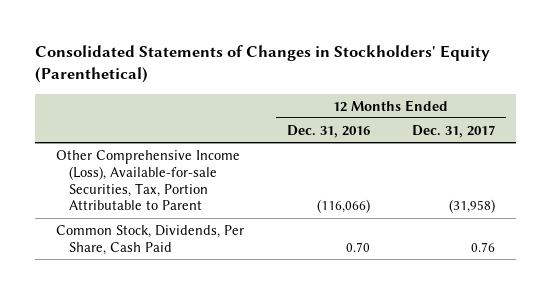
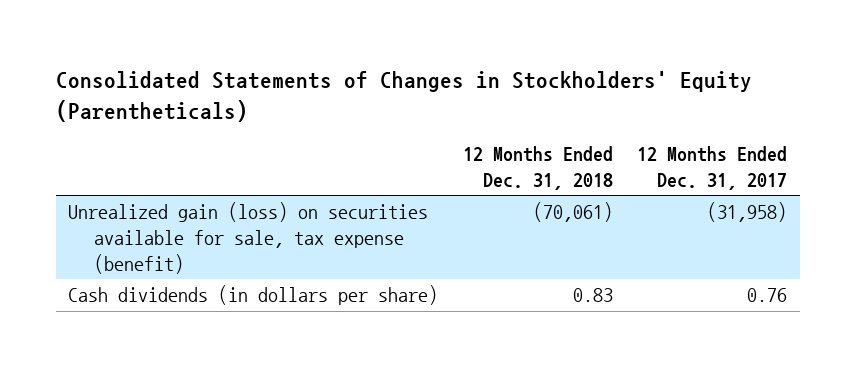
- Consolidated Statements of Changes in Stockholders' Equity (Parenthetical)
+ Consolidated Statements of Changes in Stockholders' Equity (Parentheticals)
- | 12 Months Ended Dec. 31, 2016 | 12 Months Ended Dec. 31, 2017
+ | 12 Months Ended Dec. 31, 2018 | 12 Months Ended Dec. 31, 2017
- Other Comprehensive Income (Loss), Available-for-sale Securities, Tax, Portion Attributable to Parent | (116,066) | (31,958)
- Common Stock, Dividends, Per Share, Cash Paid | 0.70 | 0.76
+ Unrealized gain (loss) on securities available for sale, tax expense (benefit) | (70,061) | (31,958)
+ Cash dividends (in dollars per share) | 0.83 | 0.76

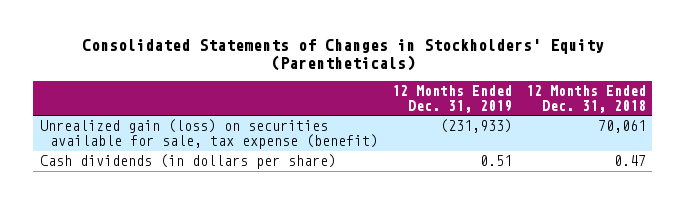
- | 12 Months Ended Dec. 31, 2018 | 12 Months Ended Dec. 31, 2017
+ | 12 Months Ended Dec. 31, 2019 | 12 Months Ended Dec. 31, 2018
- Unrealized gain (loss) on securities available for sale, tax expense (benefit) | (70,061) | (31,958)
- Cash dividends (in dollars per share) | 0.83 | 0.76
+ Unrealized gain (loss) on securities available for sale, tax expense (benefit) | (231,933) | 70,061
+ Cash dividends (in dollars per share) | 0.51 | 0.47

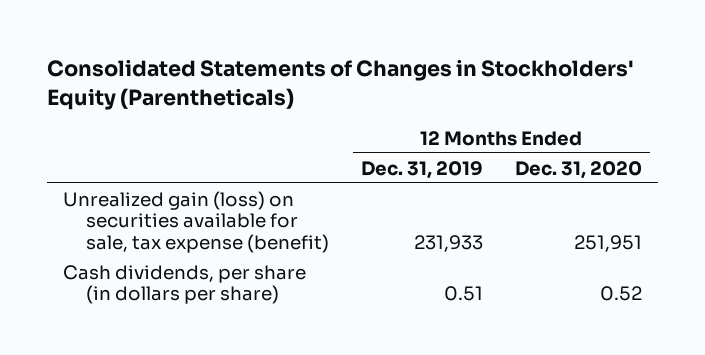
- | 12 Months Ended Dec. 31, 2019 | 12 Months Ended Dec. 31, 2018
+ | 12 Months Ended Dec. 31, 2019 | 12 Months Ended Dec. 31, 2020
- Unrealized gain (loss) on securities available for sale, tax expense (benefit) | (231,933) | 70,061
- Cash dividends (in dollars per share) | 0.51 | 0.47
+ Unrealized gain (loss) on securities available for sale, tax expense (benefit) | 231,933 | 251,951
+ Cash dividends, per share (in dollars per share) | 0.51 | 0.52

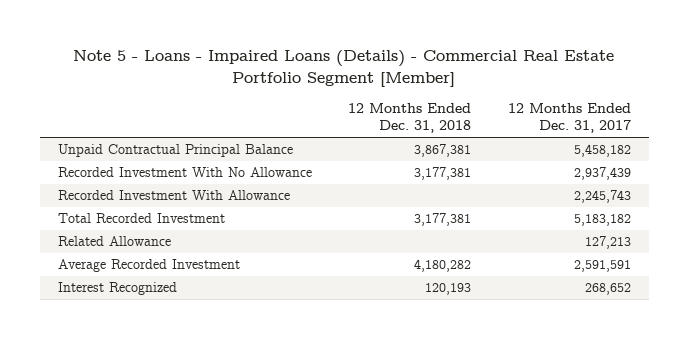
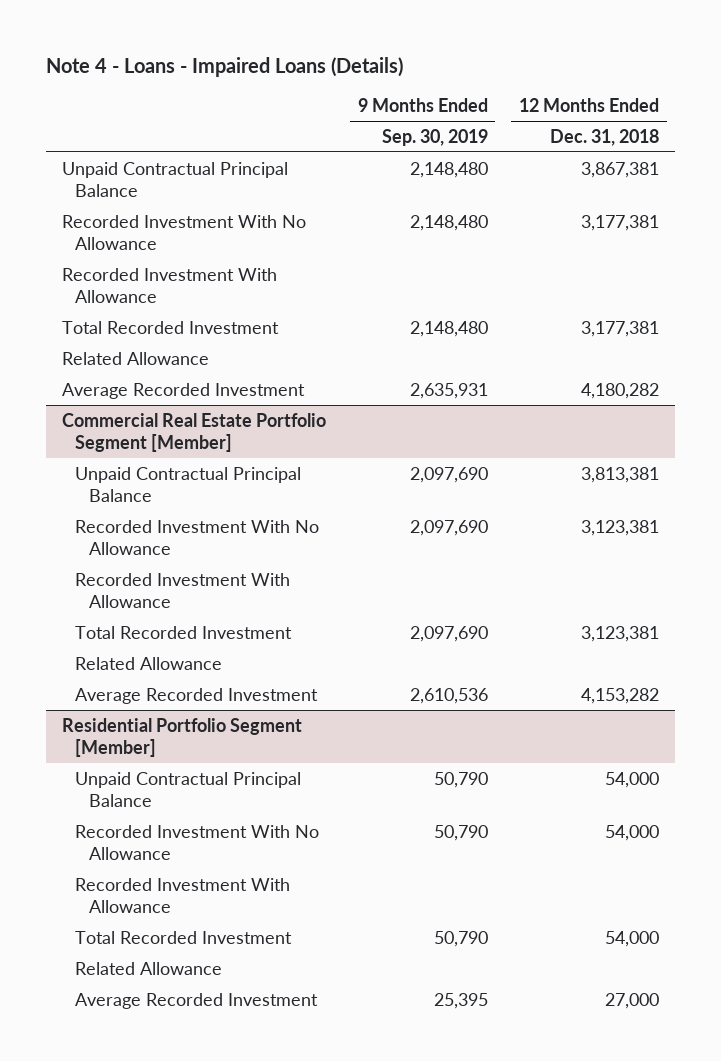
- Note 5 - Loans - Impaired Loans (Details) - Commercial Real Estate Portfolio Segment [Member]
+ Note 4 - Loans - Impaired Loans (Details)
- | 12 Months Ended Dec. 31, 2018 | 12 Months Ended Dec. 31, 2017
+ | 9 Months Ended Sep. 30, 2019 | 12 Months Ended Dec. 31, 2018
- Interest Recognized | 120,193 | 268,652
+ Commercial Real Estate Portfolio Segment [Member]
+ Unpaid Contractual Principal Balance | 2,097,690 | 3,813,381
+ Recorded Investment With No Allowance | 2,097,690 | 3,123,381
+ Recorded Investment With Allowance
+ Total Recorded Investment | 2,097,690 | 3,123,381
+ Related Allowance
+ Average Recorded Investment | 2,610,536 | 4,153,282
+ Residential Portfolio Segment [Member]
+ Unpaid Contractual Principal Balance | 50,790 | 54,000
+ Recorded Investment With No Allowance | 50,790 | 54,000
+ Recorded Investment With Allowance
+ Total Recorded Investment | 50,790 | 54,000
+ Related Allowance
+ Average Recorded Investment | 25,395 | 27,000

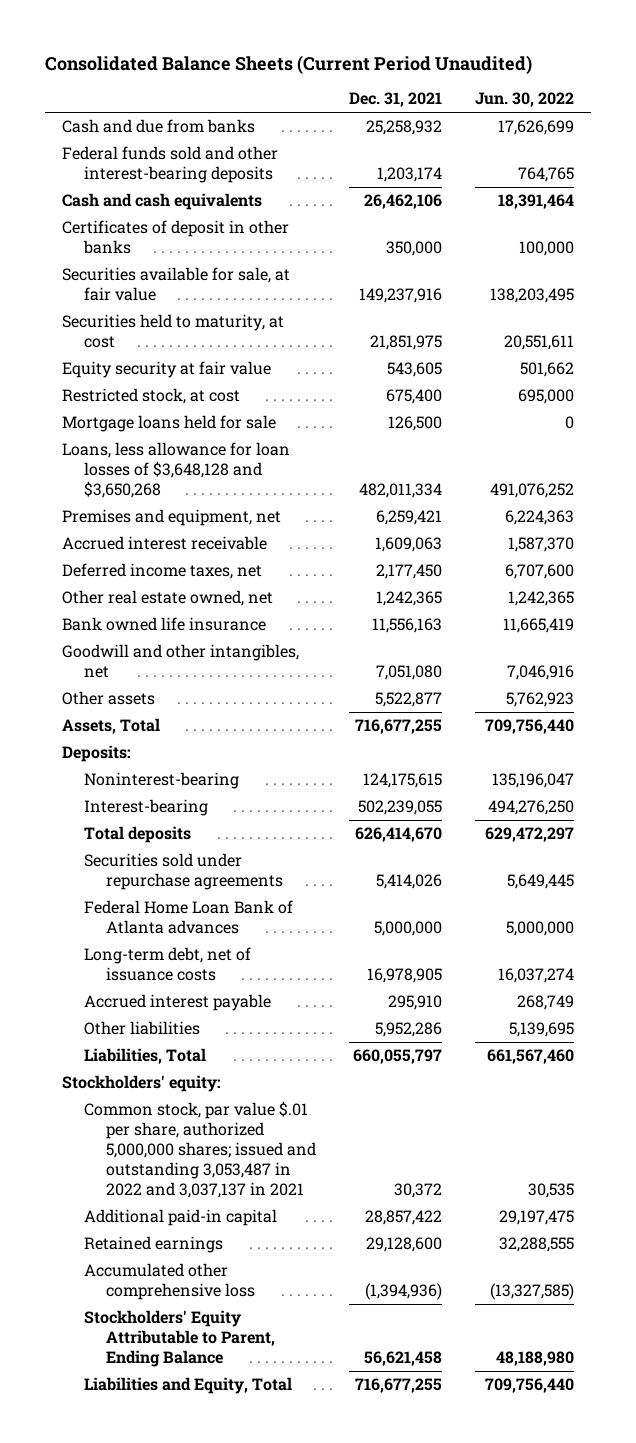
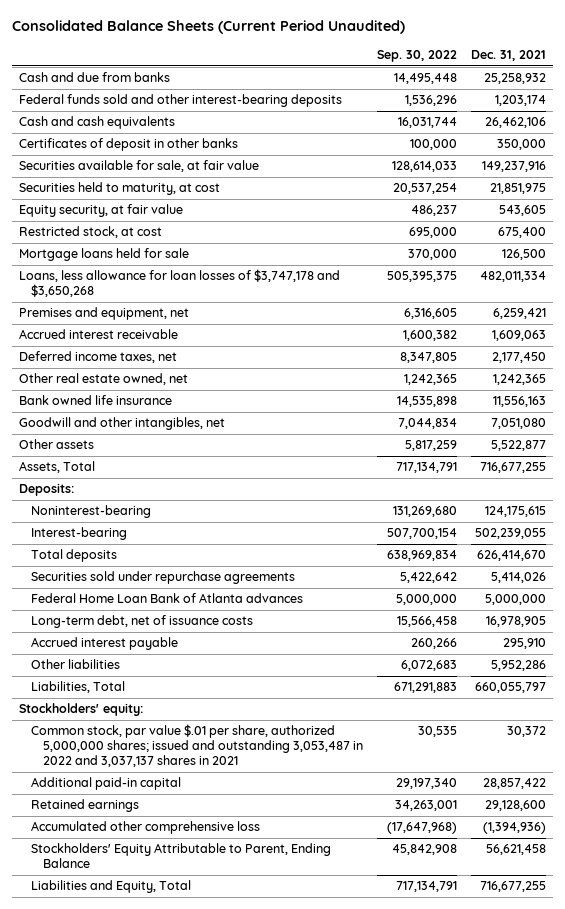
- | Dec. 31, 2021 | Jun. 30, 2022
+ | Sep. 30, 2022 | Dec. 31, 2021
- Equity security at fair value | 543,605 | 501,662
+ Equity security, at fair value | 486,237 | 543,605
- Loans, less allowance for loan losses of $3,648,128 and $3,650,268 | 482,011,334 | 491,076,252
+ Loans, less allowance for loan losses of $3,747,178 and $3,650,268 | 505,395,375 | 482,011,334
- Common stock, par value $.01 per share, authorized 5,000,000 shares; issued and outstanding 3,053,487 in 2022 and 3,037,137 in 2021 | 30,372 | 30,535
+ Common stock, par value $.01 per share, authorized 5,000,000 shares; issued and outstanding 3,053,487 in 2022 and 3,037,137 shares in 2021 | 30,535 | 30,372

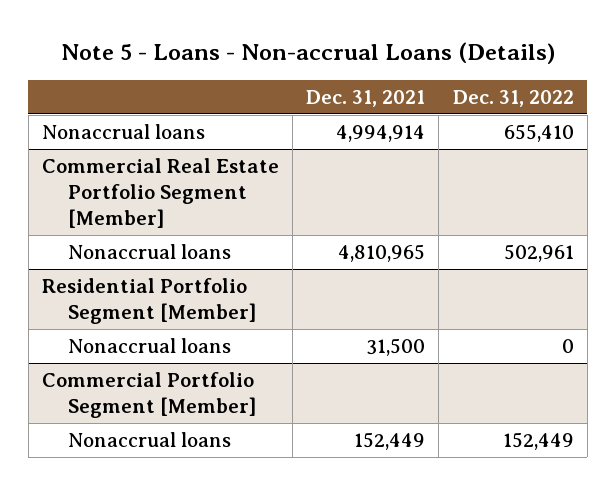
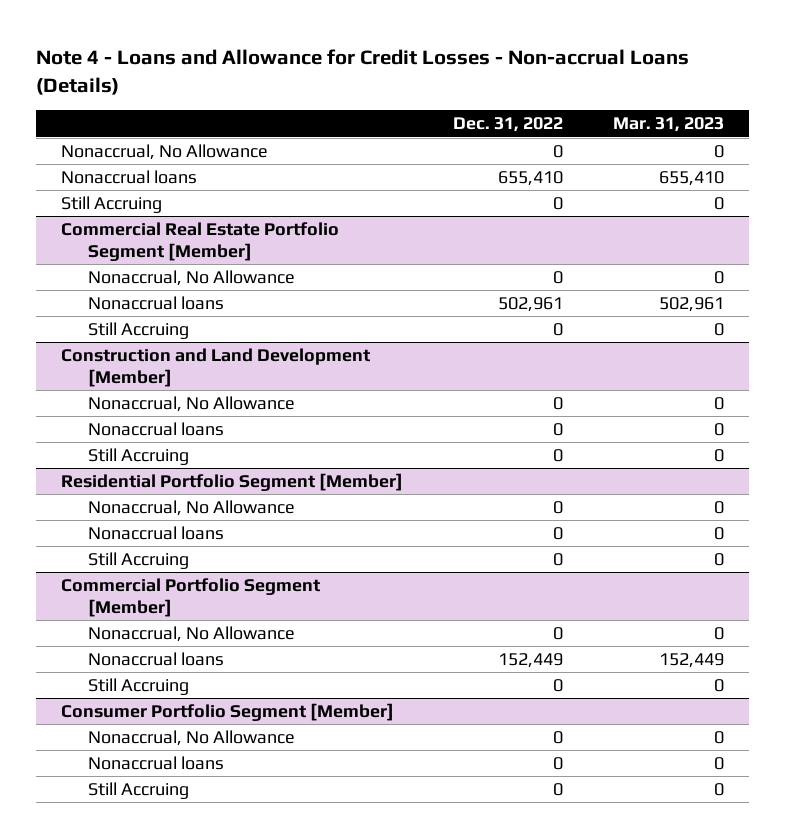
- Note 5 - Loans - Non-accrual Loans (Details)
+ Note 4 - Loans and Allowance for Credit Losses - Non-accrual Loans (Details)
- | Dec. 31, 2021 | Dec. 31, 2022
+ | Dec. 31, 2022 | Mar. 31, 2023
+ Nonaccrual, No Allowance | 0 | 0
+ Still Accruing | 0 | 0
@ Commercial Real Estate Portfolio Segment [Member]
+ Nonaccrual, No Allowance | 0 | 0
+ Still Accruing | 0 | 0
+ Construction and Land Development [Member]
+ Nonaccrual, No Allowance | 0 | 0
+ Nonaccrual loans | 0 | 0
+ Still Accruing | 0 | 0
@ Residential Portfolio Segment [Member]
+ Nonaccrual, No Allowance | 0 | 0
+ Still Accruing | 0 | 0
@ Commercial Portfolio Segment [Member]
+ Nonaccrual, No Allowance | 0 | 0
+ Still Accruing | 0 | 0
+ Consumer Portfolio Segment [Member]
+ Nonaccrual, No Allowance | 0 | 0
+ Nonaccrual loans | 0 | 0
+ Still Accruing | 0 | 0

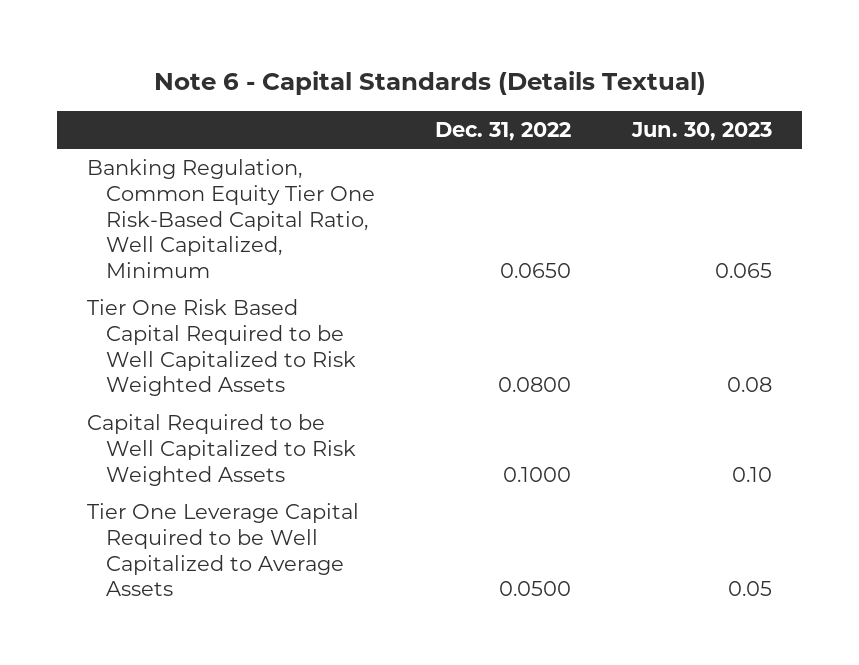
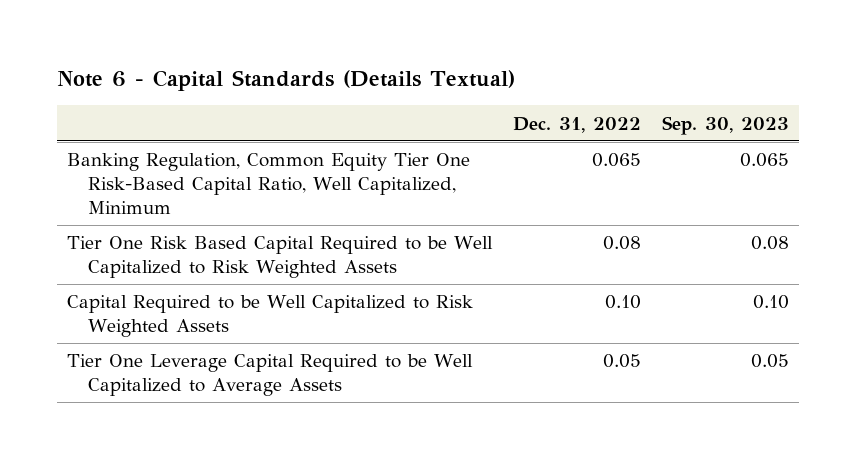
- | Dec. 31, 2022 | Jun. 30, 2023
+ | Dec. 31, 2022 | Sep. 30, 2023
- Banking Regulation, Common Equity Tier One Risk-Based Capital Ratio, Well Capitalized, Minimum | 0.0650 | 0.065
- Tier One Risk Based Capital Required to be Well Capitalized to Risk Weighted Assets | 0.0800 | 0.08
- Capital Required to be Well Capitalized to Risk Weighted Assets | 0.1000 | 0.10
- Tier One Leverage Capital Required to be Well Capitalized to Average Assets | 0.0500 | 0.05
+ Banking Regulation, Common Equity Tier One Risk-Based Capital Ratio, Well Capitalized, Minimum | 0.065 | 0.065
+ Tier One Risk Based Capital Required to be Well Capitalized to Risk Weighted Assets | 0.08 | 0.08
+ Capital Required to be Well Capitalized to Risk Weighted Assets | 0.10 | 0.10
+ Tier One Leverage Capital Required to be Well Capitalized to Average Assets | 0.05 | 0.05

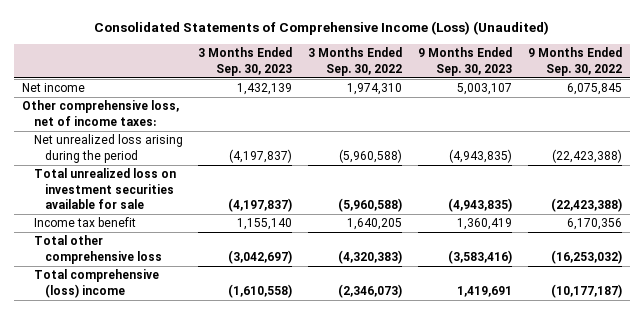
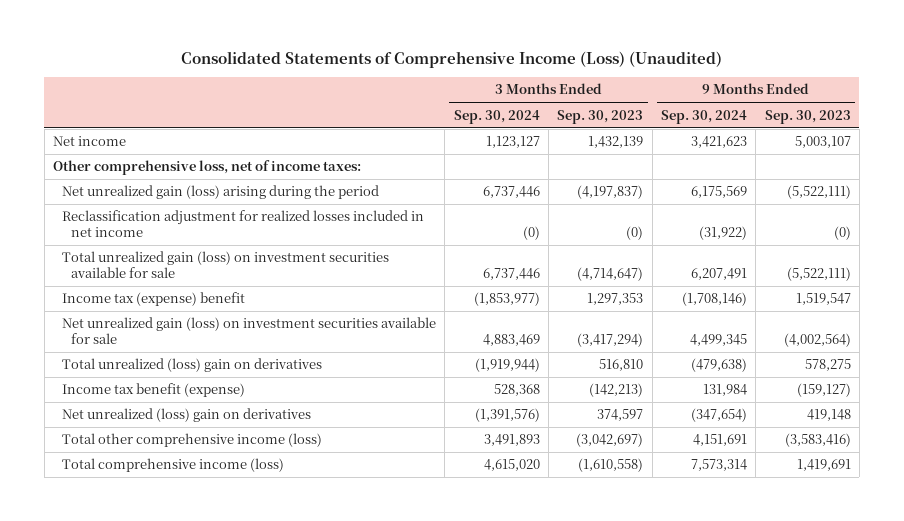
- | 3 Months Ended Sep. 30, 2023 | 3 Months Ended Sep. 30, 2022 | 9 Months Ended Sep. 30, 2023 | 9 Months Ended Sep. 30, 2022
+ | 3 Months Ended Sep. 30, 2024 | 3 Months Ended Sep. 30, 2023 | 9 Months Ended Sep. 30, 2024 | 9 Months Ended Sep. 30, 2023
- Net unrealized loss arising during the period | (4,197,837) | (5,960,588) | (4,943,835) | (22,423,388)
- Total unrealized loss on investment securities available for sale | (4,197,837) | (5,960,588) | (4,943,835) | (22,423,388)
- Income tax benefit | 1,155,140 | 1,640,205 | 1,360,419 | 6,170,356
- Total other comprehensive loss | (3,042,697) | (4,320,383) | (3,583,416) | (16,253,032)
- Total comprehensive (loss) income | (1,610,558) | (2,346,073) | 1,419,691 | (10,177,187)
+ Net unrealized gain (loss) arising during the period | 6,737,446 | (4,197,837) | 6,175,569 | (5,522,111)
+ Reclassification adjustment for realized losses included in net income | (0) | (0) | (31,922) | (0)
+ Total unrealized gain (loss) on investment securities available for sale | 6,737,446 | (4,714,647) | 6,207,491 | (5,522,111)
+ Income tax (expense) benefit | (1,853,977) | 1,297,353 | (1,708,146) | 1,519,547
+ Net unrealized gain (loss) on investment securities available for sale | 4,883,469 | (3,417,294) | 4,499,345 | (4,002,564)
+ Total unrealized (loss) gain on derivatives | (1,919,944) | 516,810 | (479,638) | 578,275
+ Income tax benefit (expense) | 528,368 | (142,213) | 131,984 | (159,127)
+ Net unrealized (loss) gain on derivatives | (1,391,576) | 374,597 | (347,654) | 419,148
+ Total other comprehensive income (loss) | 3,491,893 | (3,042,697) | 4,151,691 | (3,583,416)
+ Total comprehensive income (loss) | 4,615,020 | (1,610,558) | 7,573,314 | 1,419,691

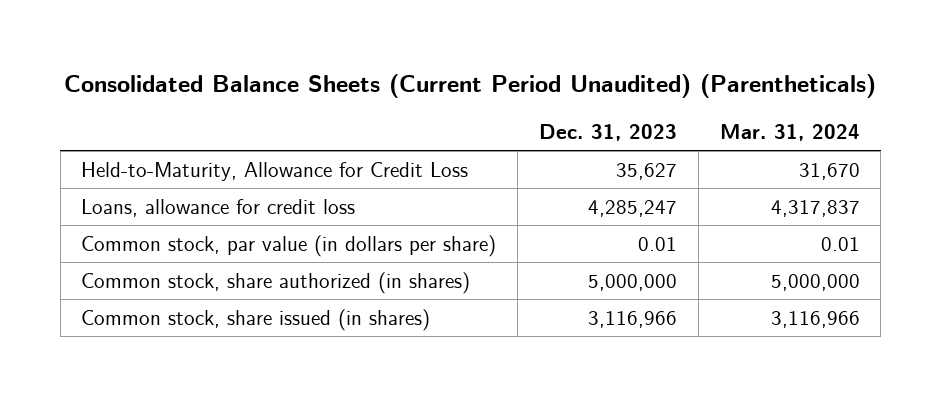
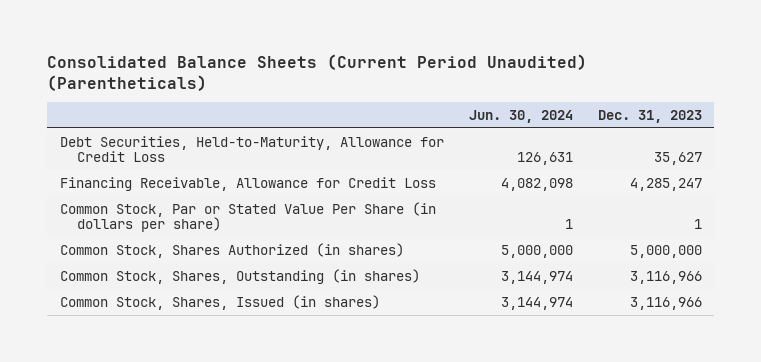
- | Dec. 31, 2023 | Mar. 31, 2024
+ | Jun. 30, 2024 | Dec. 31, 2023
- Held-to-Maturity, Allowance for Credit Loss | 35,627 | 31,670
- Loans, allowance for credit loss | 4,285,247 | 4,317,837
- Common stock, par value (in dollars per share) | 0.01 | 0.01
- Common stock, share authorized (in shares) | 5,000,000 | 5,000,000
- Common stock, share issued (in shares) | 3,116,966 | 3,116,966
+ Debt Securities, Held-to-Maturity, Allowance for Credit Loss | 126,631 | 35,627
+ Financing Receivable, Allowance for Credit Loss | 4,082,098 | 4,285,247
+ Common Stock, Par or Stated Value Per Share (in dollars per share) | 1 | 1
+ Common Stock, Shares Authorized (in shares) | 5,000,000 | 5,000,000
+ Common Stock, Shares, Outstanding (in shares) | 3,144,974 | 3,116,966
+ Common Stock, Shares, Issued (in shares) | 3,144,974 | 3,116,966

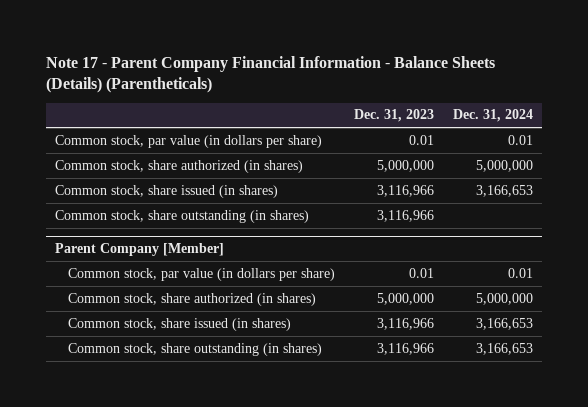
- Consolidated Balance Sheets (Current Period Unaudited) (Parentheticals)
+ Note 17 - Parent Company Financial Information - Balance Sheets (Details) (Parentheticals)
- | Jun. 30, 2024 | Dec. 31, 2023
+ | Dec. 31, 2023 | Dec. 31, 2024
- Debt Securities, Held-to-Maturity, Allowance for Credit Loss | 126,631 | 35,627
- Financing Receivable, Allowance for Credit Loss | 4,082,098 | 4,285,247
- Common Stock, Par or Stated Value Per Share (in dollars per share) | 1 | 1
- Common Stock, Shares Authorized (in shares) | 5,000,000 | 5,000,000
- Common Stock, Shares, Outstanding (in shares) | 3,144,974 | 3,116,966
- Common Stock, Shares, Issued (in shares) | 3,144,974 | 3,116,966
+ Common stock, par value (in dollars per share) | 0.01 | 0.01
+ Common stock, share authorized (in shares) | 5,000,000 | 5,000,000
+ Common stock, share issued (in shares) | 3,116,966 | 3,166,653
+ Common stock, share outstanding (in shares) | 3,116,966 |
+ Parent Company [Member]
+ Common stock, par value (in dollars per share) | 0.01 | 0.01
+ Common stock, share authorized (in shares) | 5,000,000 | 5,000,000
+ Common stock, share issued (in shares) | 3,116,966 | 3,166,653
+ Common stock, share outstanding (in shares) | 3,116,966 | 3,166,653

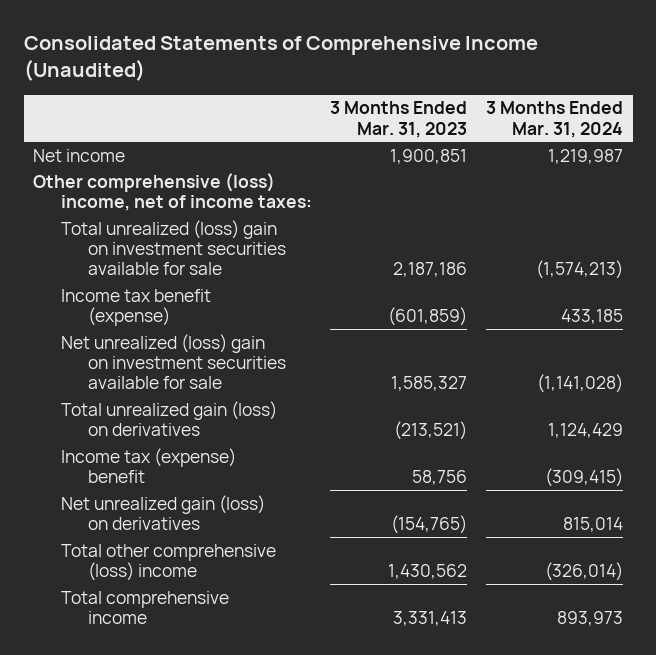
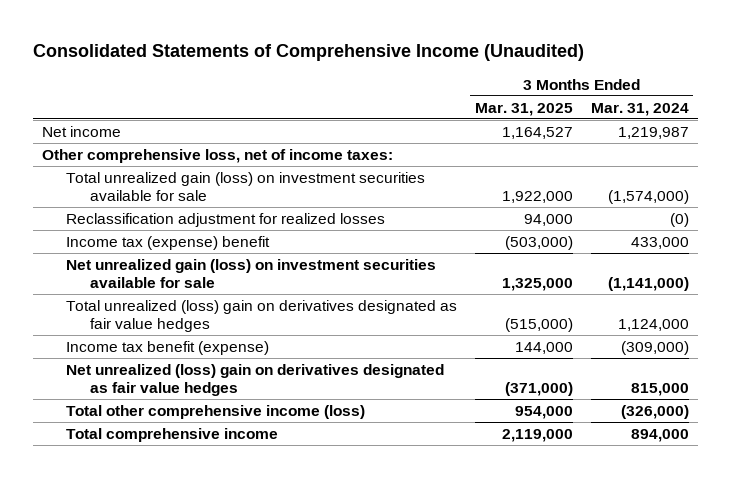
- | 3 Months Ended Mar. 31, 2023 | 3 Months Ended Mar. 31, 2024
+ | 3 Months Ended Mar. 31, 2025 | 3 Months Ended Mar. 31, 2024
- Other comprehensive (loss) income, net of income taxes:
- Total unrealized (loss) gain on investment securities available for sale | 2,187,186 | (1,574,213)
- Income tax benefit (expense) | (601,859) | 433,185
- Net unrealized (loss) gain on investment securities available for sale | 1,585,327 | (1,141,028)
- Total unrealized gain (loss) on derivatives | (213,521) | 1,124,429
- Income tax (expense) benefit | 58,756 | (309,415)
- Net unrealized gain (loss) on derivatives | (154,765) | 815,014
- Total other comprehensive (loss) income | 1,430,562 | (326,014)
- Total comprehensive income | 3,331,413 | 893,973
+ Other comprehensive loss, net of income taxes:
+ Total unrealized gain (loss) on investment securities available for sale | 1,922,000 | (1,574,000)
+ Reclassification adjustment for realized losses | 94,000 | (0)
+ Income tax (expense) benefit | (503,000) | 433,000
+ Net unrealized gain (loss) on investment securities available for sale | 1,325,000 | (1,141,000)
+ Total unrealized (loss) gain on derivatives designated as fair value hedges | (515,000) | 1,124,000
+ Income tax benefit (expense) | 144,000 | (309,000)
+ Net unrealized (loss) gain on derivatives designated as fair value hedges | (371,000) | 815,000
+ Total other comprehensive income (loss) | 954,000 | (326,000)
+ Total comprehensive income | 2,119,000 | 894,000

